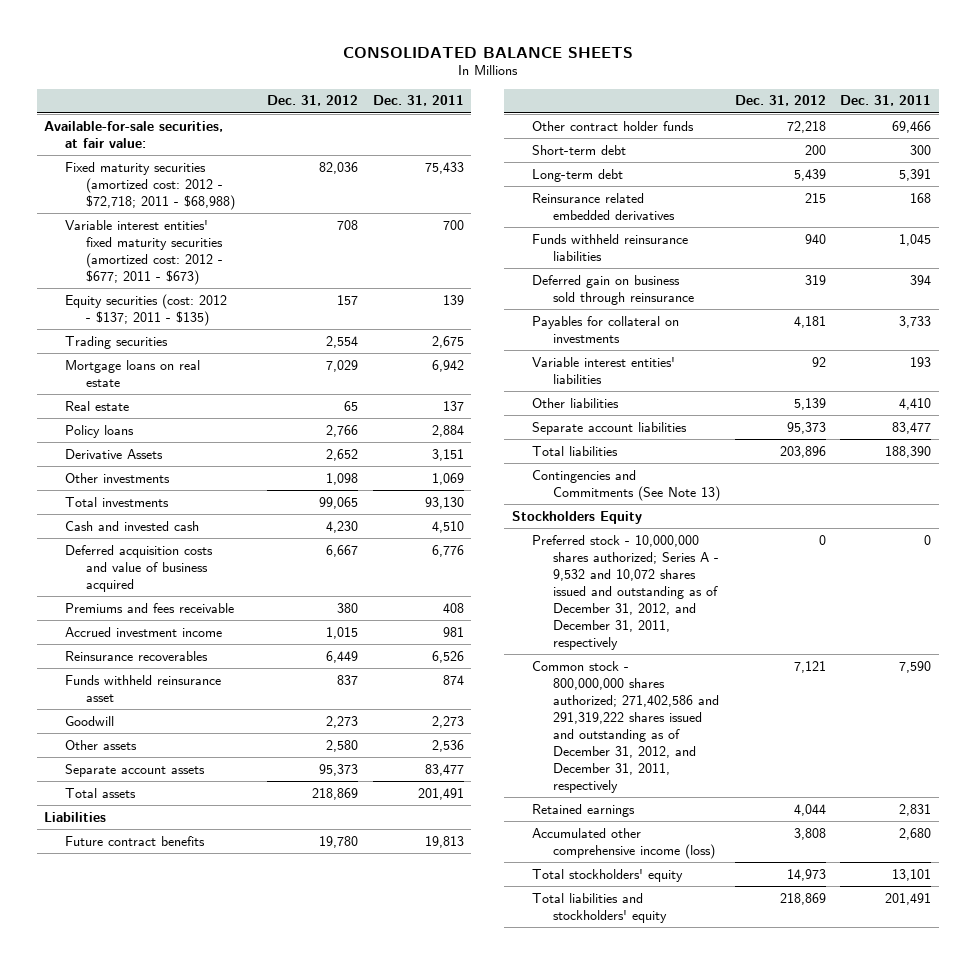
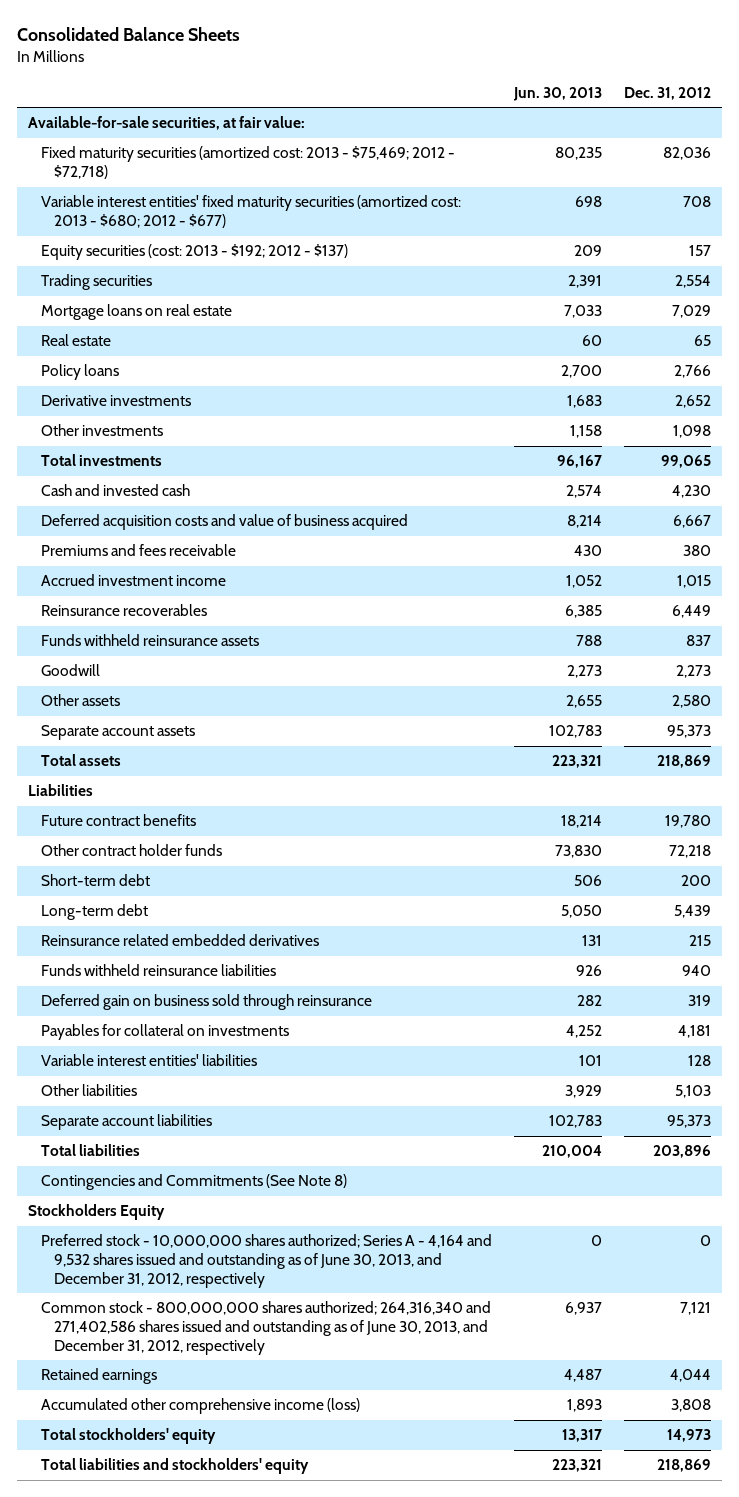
- CONSOLIDATED BALANCE SHEETS
+ Consolidated Balance Sheets
- | Dec. 31, 2012 | Dec. 31, 2011
+ | Jun. 30, 2013 | Dec. 31, 2012
- Fixed maturity securities (amortized cost: 2012 - $72,718; 2011 - $68,988) | 82,036 | 75,433
- Variable interest entities' fixed maturity securities (amortized cost: 2012 - $677; 2011 - $673) | 708 | 700
- Equity securities (cost: 2012 - $137; 2011 - $135) | 157 | 139
+ Fixed maturity securities (amortized cost: 2013 - $75,469; 2012 - $72,718) | 80,235 | 82,036
+ Variable interest entities' fixed maturity securities (amortized cost: 2013 - $680; 2012 - $677) | 698 | 708
+ Equity securities (cost: 2013 - $192; 2012 - $137) | 209 | 157
- Derivative Assets | 2,652 | 3,151
+ Derivative investments | 1,683 | 2,652
- Funds withheld reinsurance asset | 837 | 874
+ Funds withheld reinsurance assets | 788 | 837
- Variable interest entities' liabilities | 92 | 193
- Other liabilities | 5,139 | 4,410
+ Variable interest entities' liabilities | 101 | 128
+ Other liabilities | 3,929 | 5,103
- Contingencies and Commitments (See Note 13)
+ Contingencies and Commitments (See Note 8)
- Preferred stock - 10,000,000 shares authorized; Series A - 9,532 and 10,072 shares issued and outstanding as of December 31, 2012, and December 31, 2011, respectively | 0 | 0
- Common stock - 800,000,000 shares authorized; 271,402,586 and 291,319,222 shares issued and outstanding as of December 31, 2012, and December 31, 2011, respectively | 7,121 | 7,590
+ Preferred stock - 10,000,000 shares authorized; Series A - 4,164 and 9,532 shares issued and outstanding as of June 30, 2013, and December 31, 2012, respectively | 0 | 0
+ Common stock - 800,000,000 shares authorized; 264,316,340 and 271,402,586 shares issued and outstanding as of June 30, 2013, and December 31, 2012, respectively | 6,937 | 7,121

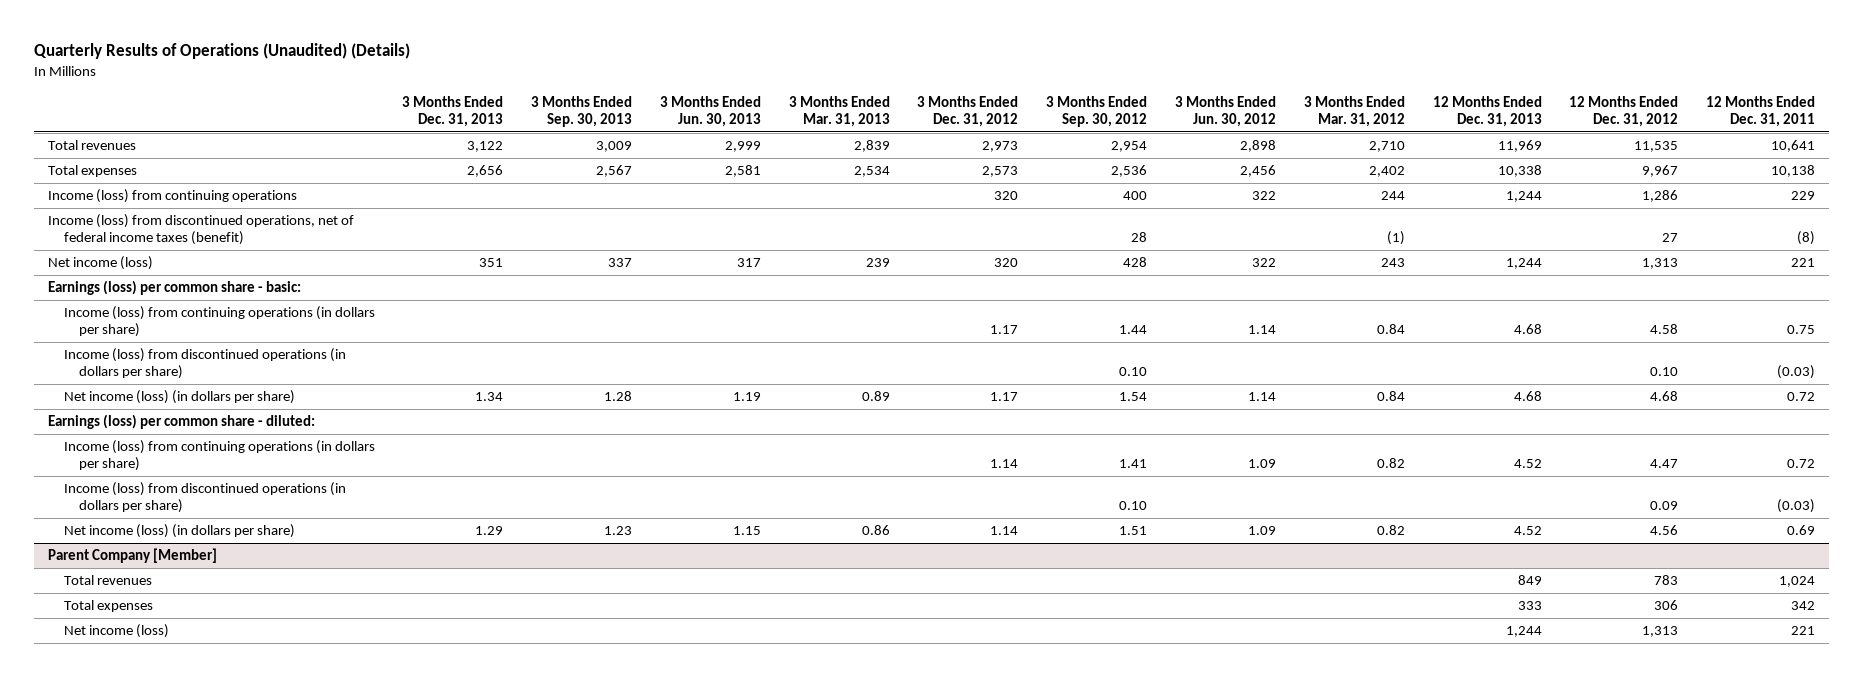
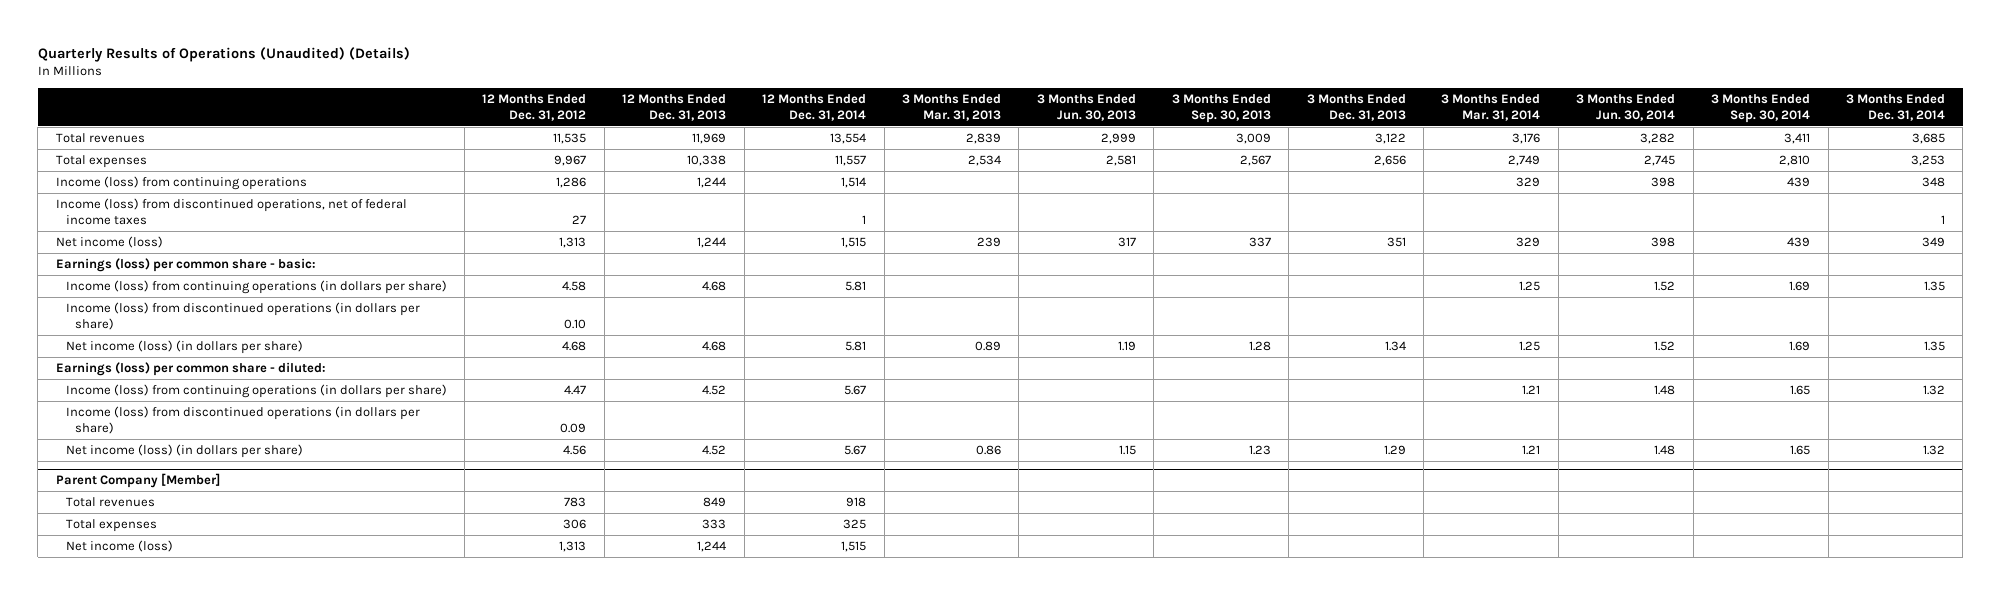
- | 3 Months Ended Dec. 31, 2013 | 3 Months Ended Sep. 30, 2013 | 3 Months Ended Jun. 30, 2013 | 3 Months Ended Mar. 31, 2013 | 3 Months Ended Dec. 31, 2012 | 3 Months Ended Sep. 30, 2012 | 3 Months Ended Jun. 30, 2012 | 3 Months Ended Mar. 31, 2012 | 12 Months Ended Dec. 31, 2013 | 12 Months Ended Dec. 31, 2012 | 12 Months Ended Dec. 31, 2011
+ | 12 Months Ended Dec. 31, 2012 | 12 Months Ended Dec. 31, 2013 | 12 Months Ended Dec. 31, 2014 | 3 Months Ended Mar. 31, 2013 | 3 Months Ended Jun. 30, 2013 | 3 Months Ended Sep. 30, 2013 | 3 Months Ended Dec. 31, 2013 | 3 Months Ended Mar. 31, 2014 | 3 Months Ended Jun. 30, 2014 | 3 Months Ended Sep. 30, 2014 | 3 Months Ended Dec. 31, 2014
- Income (loss) from discontinued operations, net of federal income taxes (benefit) | | | | | | 28 | | (1) | | 27 | (8)
+ Income (loss) from discontinued operations, net of federal income taxes | 27 | | 1 | | | | | | | | 1

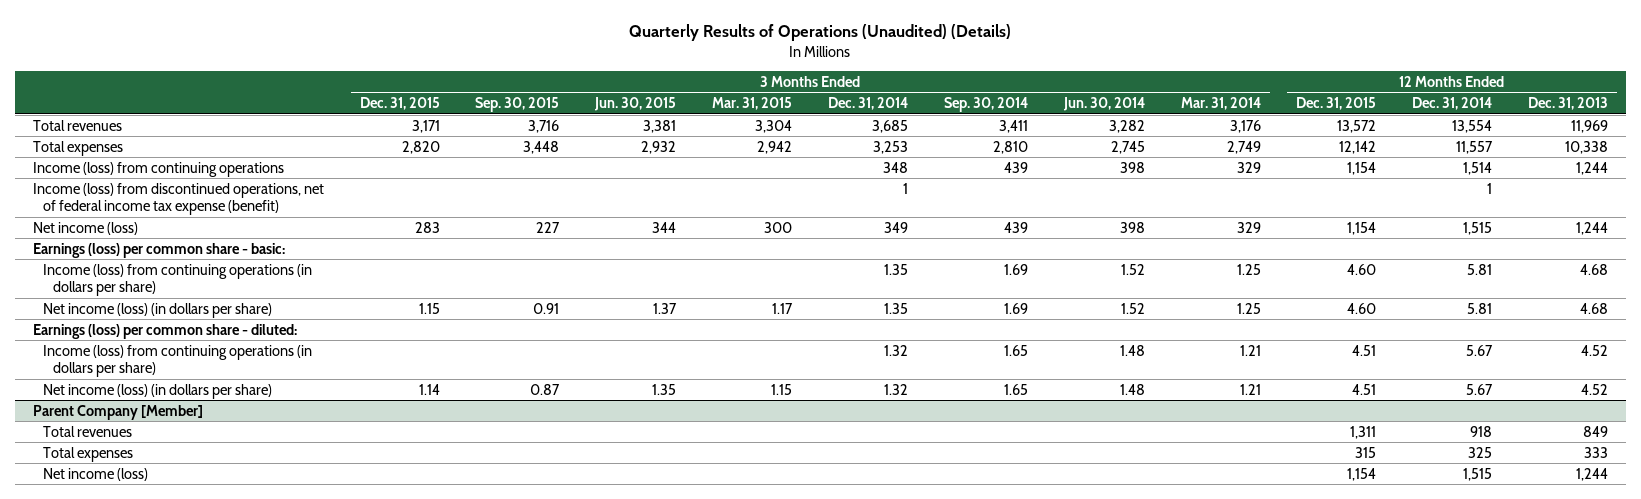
- | 12 Months Ended Dec. 31, 2012 | 12 Months Ended Dec. 31, 2013 | 12 Months Ended Dec. 31, 2014 | 3 Months Ended Mar. 31, 2013 | 3 Months Ended Jun. 30, 2013 | 3 Months Ended Sep. 30, 2013 | 3 Months Ended Dec. 31, 2013 | 3 Months Ended Mar. 31, 2014 | 3 Months Ended Jun. 30, 2014 | 3 Months Ended Sep. 30, 2014 | 3 Months Ended Dec. 31, 2014
+ | 3 Months Ended Dec. 31, 2015 | 3 Months Ended Sep. 30, 2015 | 3 Months Ended Jun. 30, 2015 | 3 Months Ended Mar. 31, 2015 | 3 Months Ended Dec. 31, 2014 | 3 Months Ended Sep. 30, 2014 | 3 Months Ended Jun. 30, 2014 | 3 Months Ended Mar. 31, 2014 | 12 Months Ended Dec. 31, 2015 | 12 Months Ended Dec. 31, 2014 | 12 Months Ended Dec. 31, 2013
- Income (loss) from discontinued operations, net of federal income taxes | 27 | | 1 | | | | | | | | 1
+ Income (loss) from discontinued operations, net of federal income tax expense (benefit) | | | | | 1 | | | | | 1 |
- Income (loss) from discontinued operations (in dollars per share) | 0.10 | | | | | | | | | |
- Income (loss) from discontinued operations (in dollars per share) | 0.09 | | | | | | | | | |

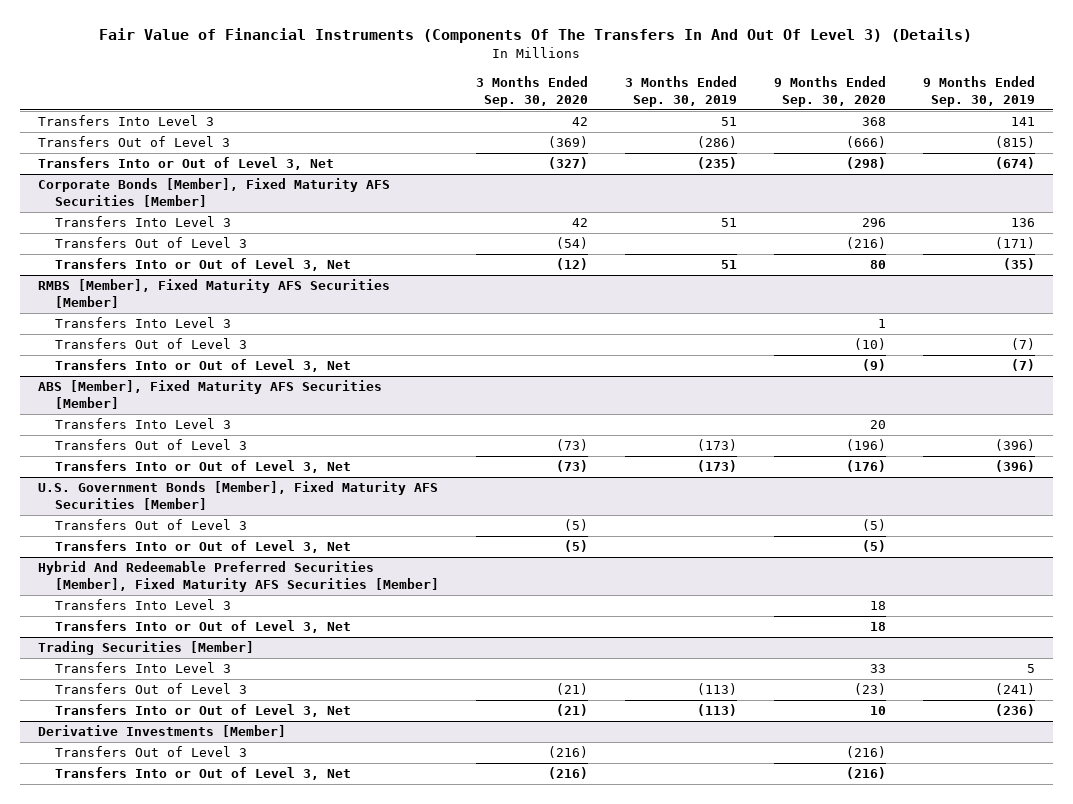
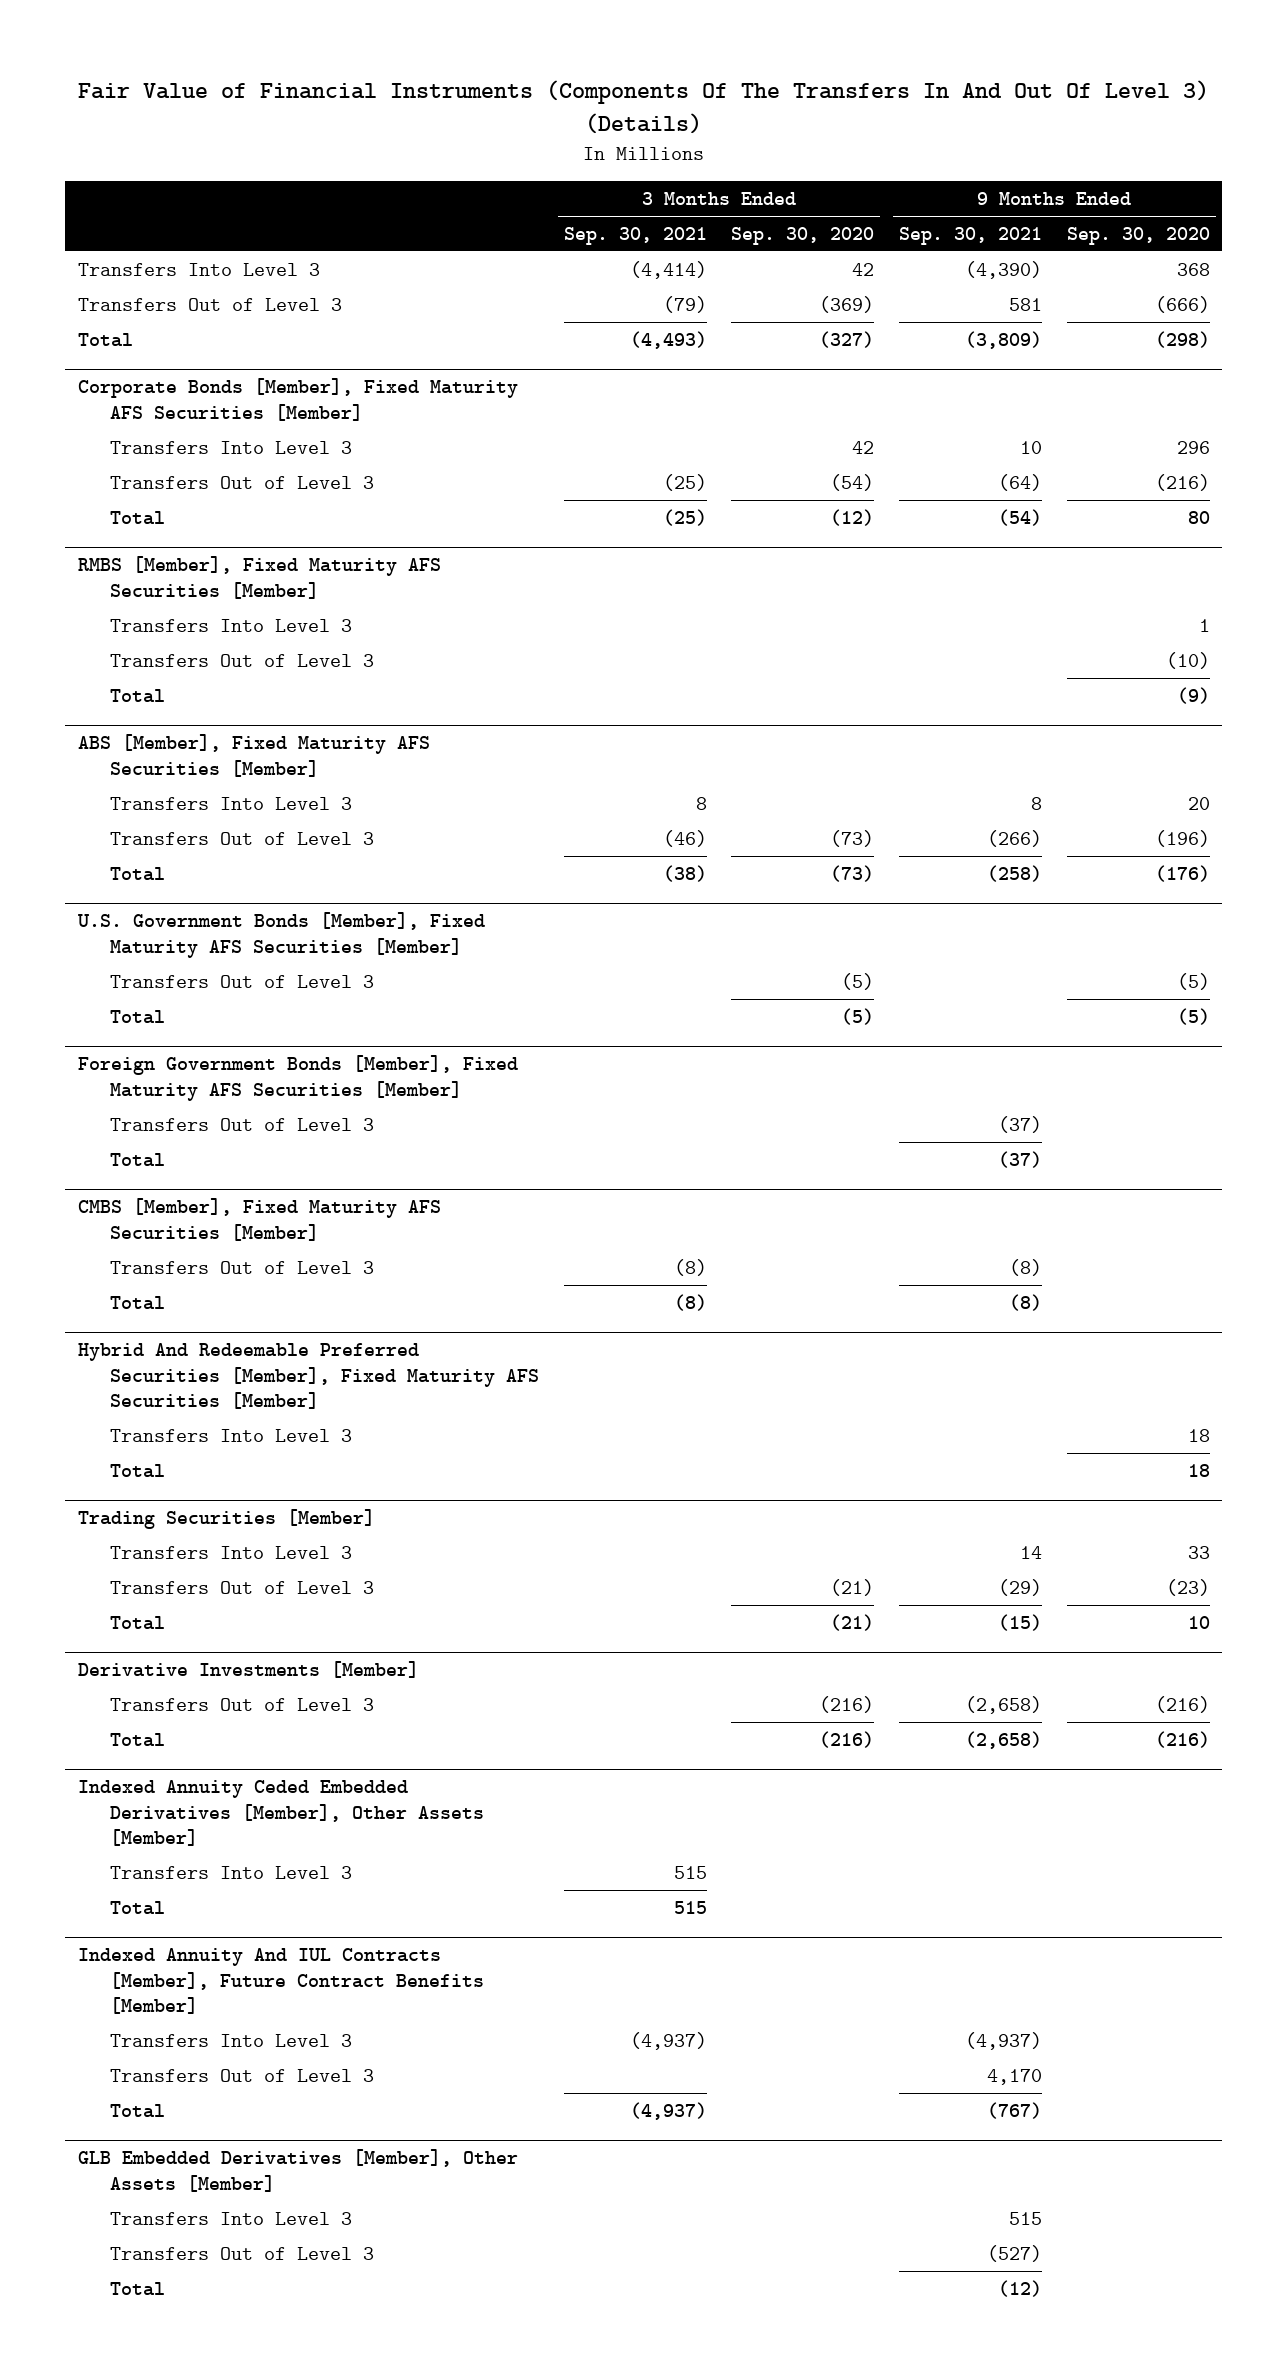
- | 3 Months Ended Sep. 30, 2020 | 3 Months Ended Sep. 30, 2019 | 9 Months Ended Sep. 30, 2020 | 9 Months Ended Sep. 30, 2019
+ | 3 Months Ended Sep. 30, 2021 | 3 Months Ended Sep. 30, 2020 | 9 Months Ended Sep. 30, 2021 | 9 Months Ended Sep. 30, 2020
- Transfers Into or Out of Level 3, Net | (327) | (235) | (298) | (674)
+ Total | (4,493) | (327) | (3,809) | (298)
@ Corporate Bonds [Member], Fixed Maturity AFS Securities [Member]
- Transfers Into or Out of Level 3, Net | (12) | 51 | 80 | (35)
+ Total | (25) | (12) | (54) | 80
@ RMBS [Member], Fixed Maturity AFS Securities [Member]
- Transfers Into or Out of Level 3, Net | | | (9) | (7)
+ Total | | | | (9)
@ ABS [Member], Fixed Maturity AFS Securities [Member]
- Transfers Into or Out of Level 3, Net | (73) | (173) | (176) | (396)
+ Total | (38) | (73) | (258) | (176)
@ U.S. Government Bonds [Member], Fixed Maturity AFS Securities [Member]
- Transfers Into or Out of Level 3, Net | (5) | | (5) |
+ Total | | (5) | | (5)
+ Foreign Government Bonds [Member], Fixed Maturity AFS Securities [Member]
+ Transfers Out of Level 3 | | | (37) |
+ Total | | | (37) |
+ CMBS [Member], Fixed Maturity AFS Securities [Member]
+ Transfers Out of Level 3 | (8) | | (8) |
+ Total | (8) | | (8) |
@ Hybrid And Redeemable Preferred Securities [Member], Fixed Maturity AFS Securities [Member]
- Transfers Into or Out of Level 3, Net | | | 18 |
+ Total | | | | 18
@ Trading Securities [Member]
- Transfers Into or Out of Level 3, Net | (21) | (113) | 10 | (236)
+ Total | | (21) | (15) | 10
@ Derivative Investments [Member]
- Transfers Into or Out of Level 3, Net | (216) | | (216) |
+ Total | | (216) | (2,658) | (216)
+ Indexed Annuity Ceded Embedded Derivatives [Member], Other Assets [Member]
+ Transfers Into Level 3 | 515 | | |
+ Total | 515 | | |
+ Indexed Annuity And IUL Contracts [Member], Future Contract Benefits [Member]
+ Transfers Into Level 3 | (4,937) | | (4,937) |
+ Transfers Out of Level 3 | | | 4,170 |
+ Total | (4,937) | | (767) |
+ GLB Embedded Derivatives [Member], Other Assets [Member]
+ Transfers Into Level 3 | | | 515 |
+ Transfers Out of Level 3 | | | (527) |
+ Total | | | (12) |

